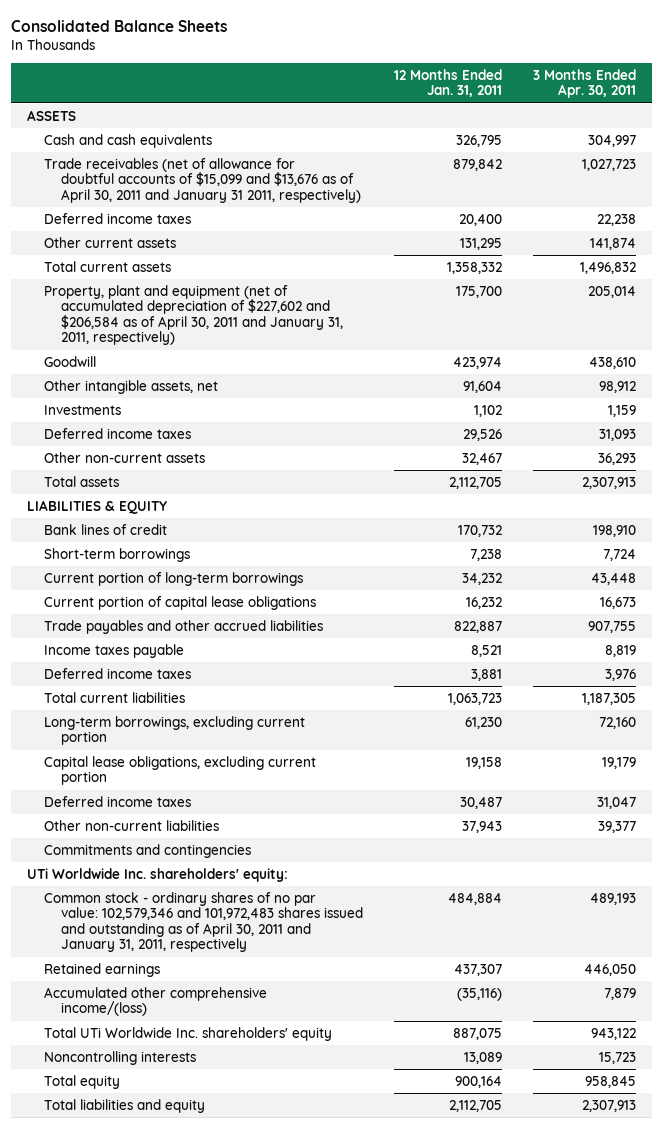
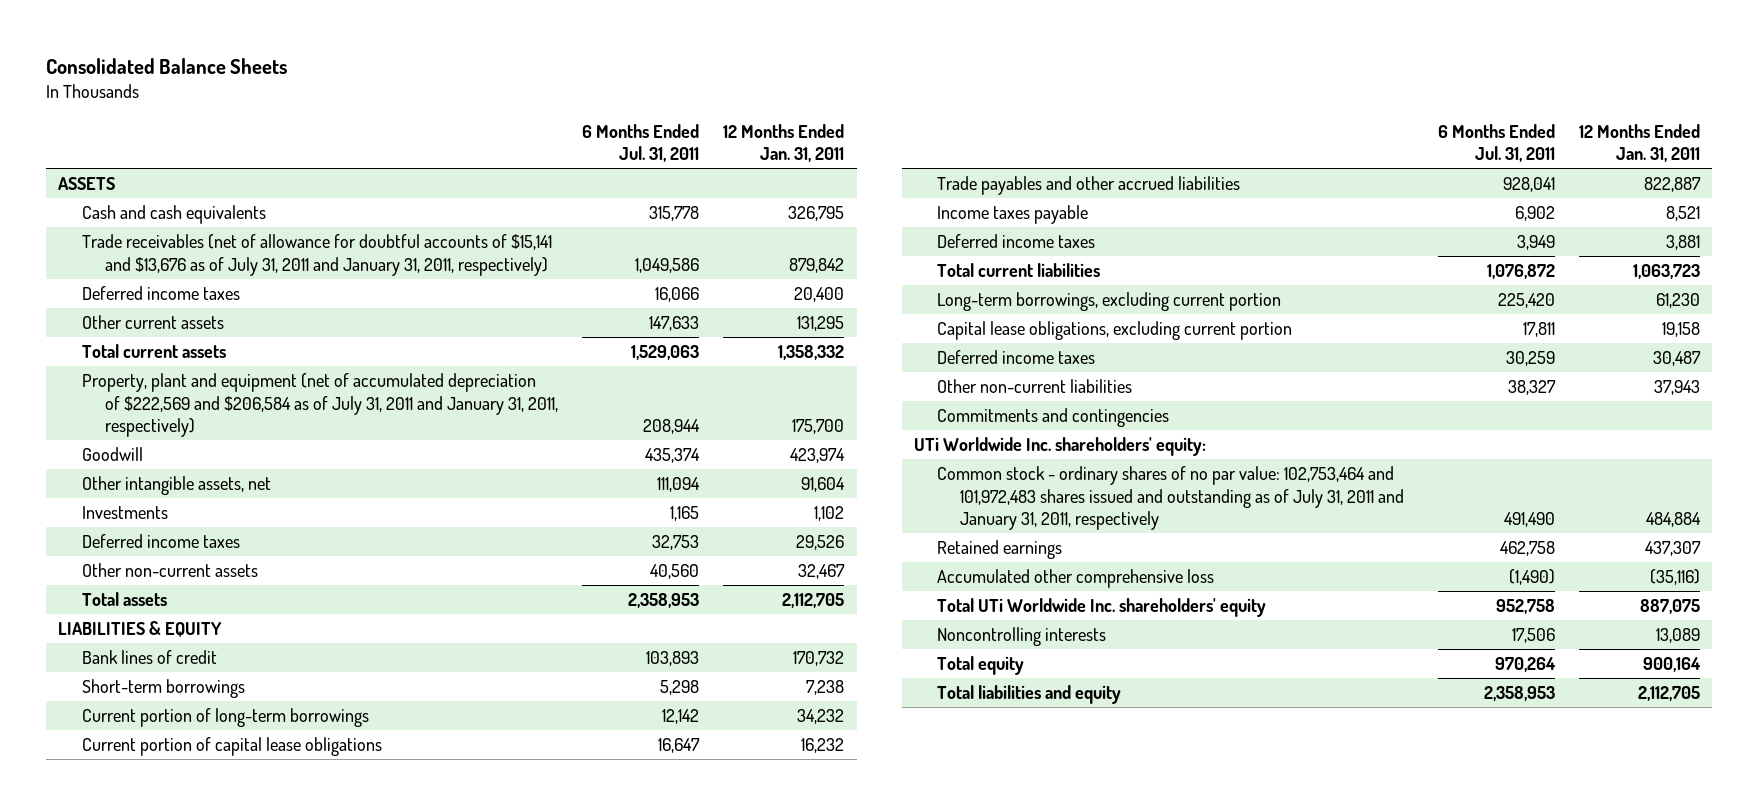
- | 12 Months Ended Jan. 31, 2011 | 3 Months Ended Apr. 30, 2011
+ | 6 Months Ended Jul. 31, 2011 | 12 Months Ended Jan. 31, 2011
- Trade receivables (net of allowance for doubtful accounts of $15,099 and $13,676 as of April 30, 2011 and January 31 2011, respectively) | 879,842 | 1,027,723
+ Trade receivables (net of allowance for doubtful accounts of $15,141 and $13,676 as of July 31, 2011 and January 31, 2011, respectively) | 1,049,586 | 879,842
- Property, plant and equipment (net of accumulated depreciation of $227,602 and $206,584 as of April 30, 2011 and January 31, 2011, respectively) | 175,700 | 205,014
+ Property, plant and equipment (net of accumulated depreciation of $222,569 and $206,584 as of July 31, 2011 and January 31, 2011, respectively) | 208,944 | 175,700
- Common stock - ordinary shares of no par value: 102,579,346 and 101,972,483 shares issued and outstanding as of April 30, 2011 and January 31, 2011, respectively | 484,884 | 489,193
+ Common stock - ordinary shares of no par value: 102,753,464 and 101,972,483 shares issued and outstanding as of July 31, 2011 and January 31, 2011, respectively | 491,490 | 484,884
- Accumulated other comprehensive income/(loss) | (35,116) | 7,879
+ Accumulated other comprehensive loss | (1,490) | (35,116)

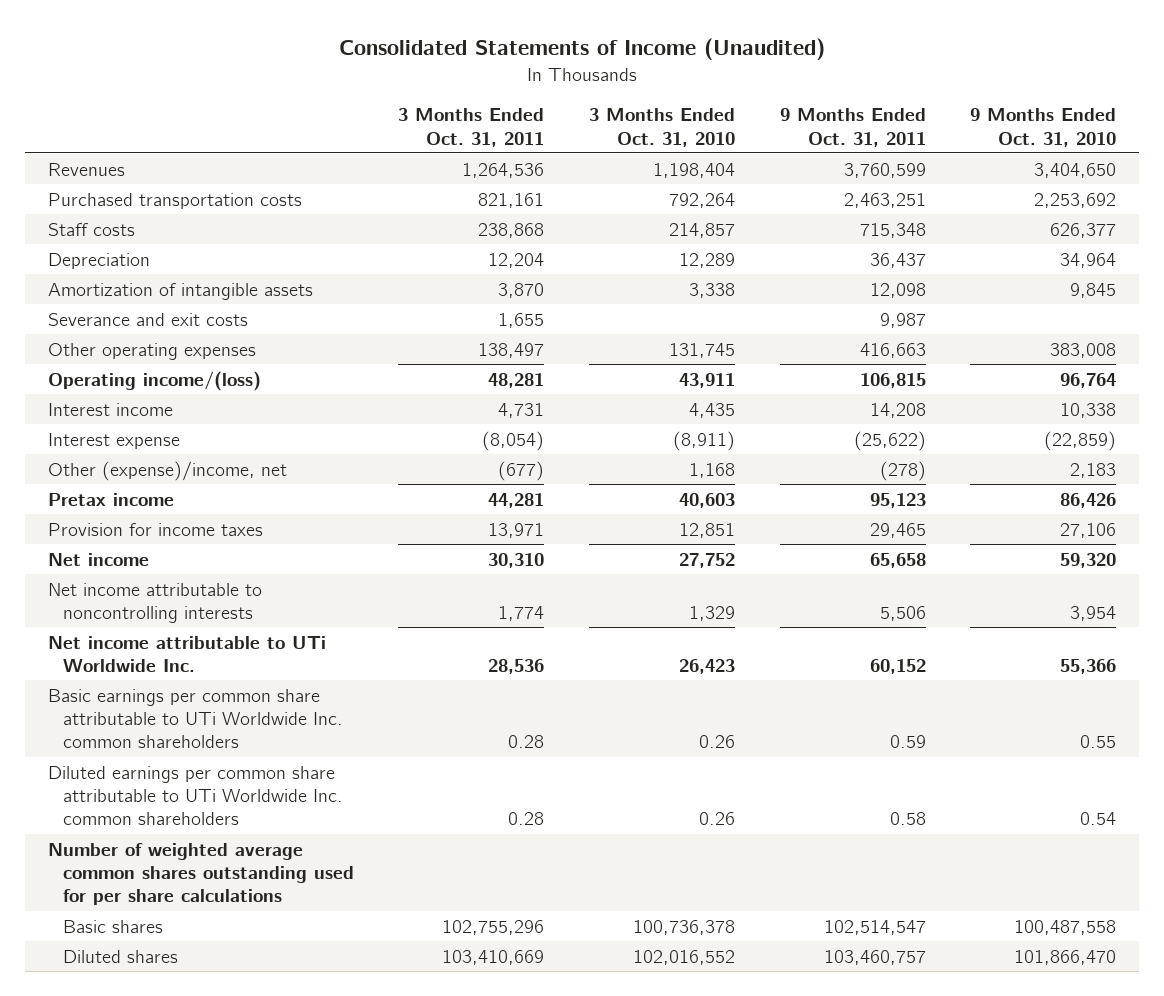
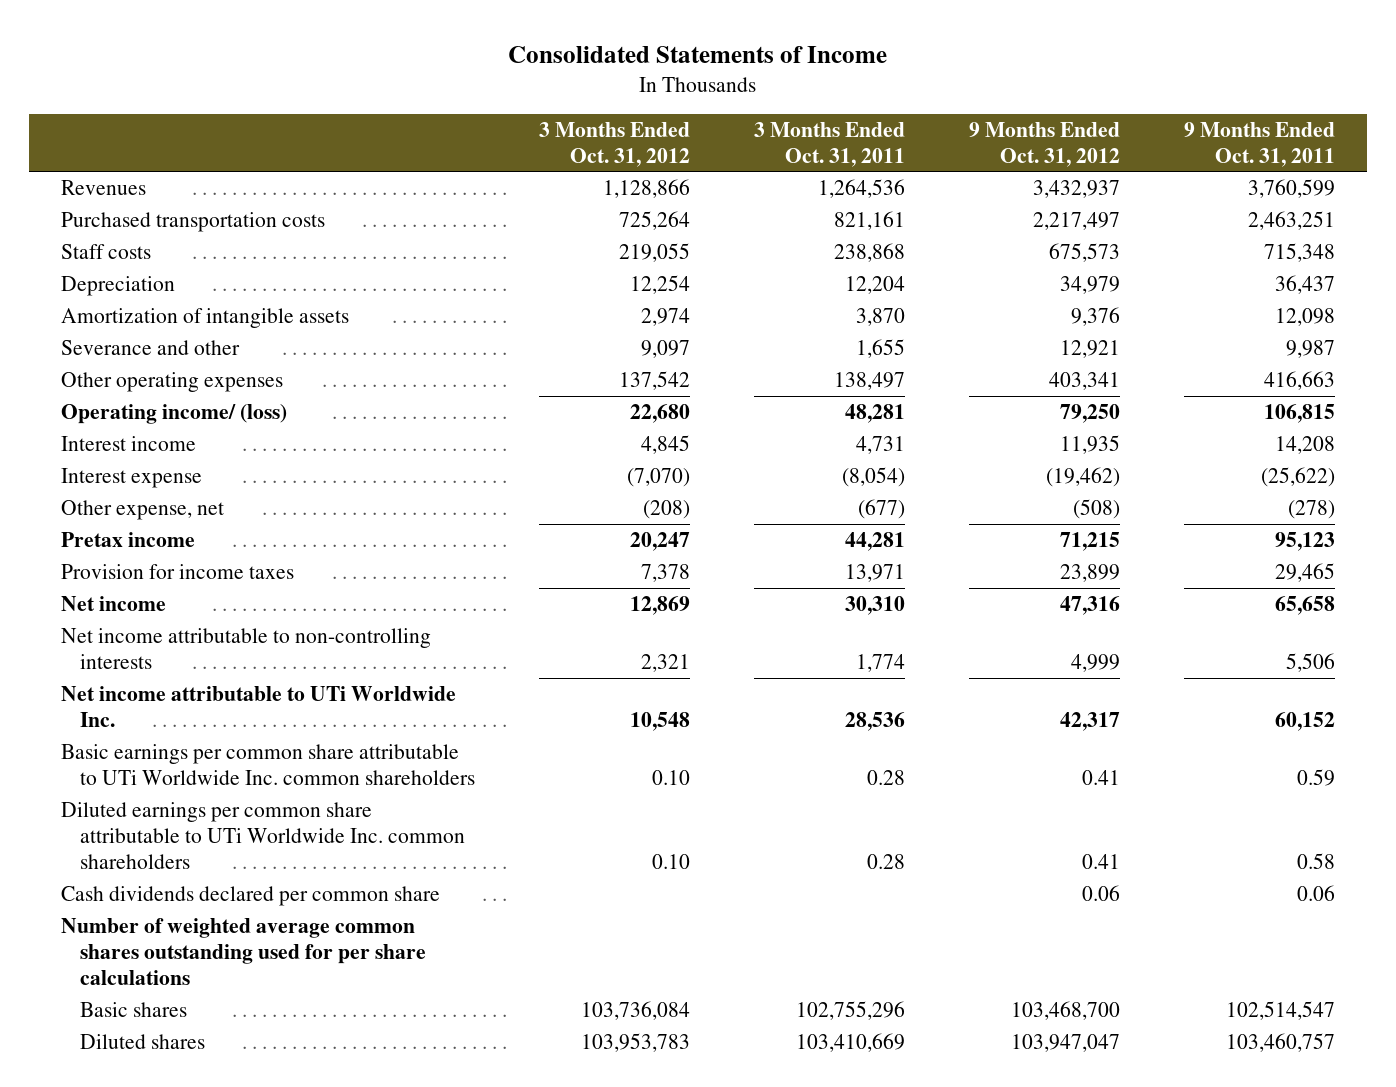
- Consolidated Statements of Income (Unaudited)
+ Consolidated Statements of Income
- | 3 Months Ended Oct. 31, 2011 | 3 Months Ended Oct. 31, 2010 | 9 Months Ended Oct. 31, 2011 | 9 Months Ended Oct. 31, 2010
+ | 3 Months Ended Oct. 31, 2012 | 3 Months Ended Oct. 31, 2011 | 9 Months Ended Oct. 31, 2012 | 9 Months Ended Oct. 31, 2011
- Severance and exit costs | 1,655 | | 9,987 |
+ Severance and other | 9,097 | 1,655 | 12,921 | 9,987
- Operating income/(loss) | 48,281 | 43,911 | 106,815 | 96,764
+ Operating income/ (loss) | 22,680 | 48,281 | 79,250 | 106,815
- Other (expense)/income, net | (677) | 1,168 | (278) | 2,183
+ Other expense, net | (208) | (677) | (508) | (278)
- Net income attributable to noncontrolling interests | 1,774 | 1,329 | 5,506 | 3,954
+ Net income attributable to non-controlling interests | 2,321 | 1,774 | 4,999 | 5,506
+ Cash dividends declared per common share | | | 0.06 | 0.06

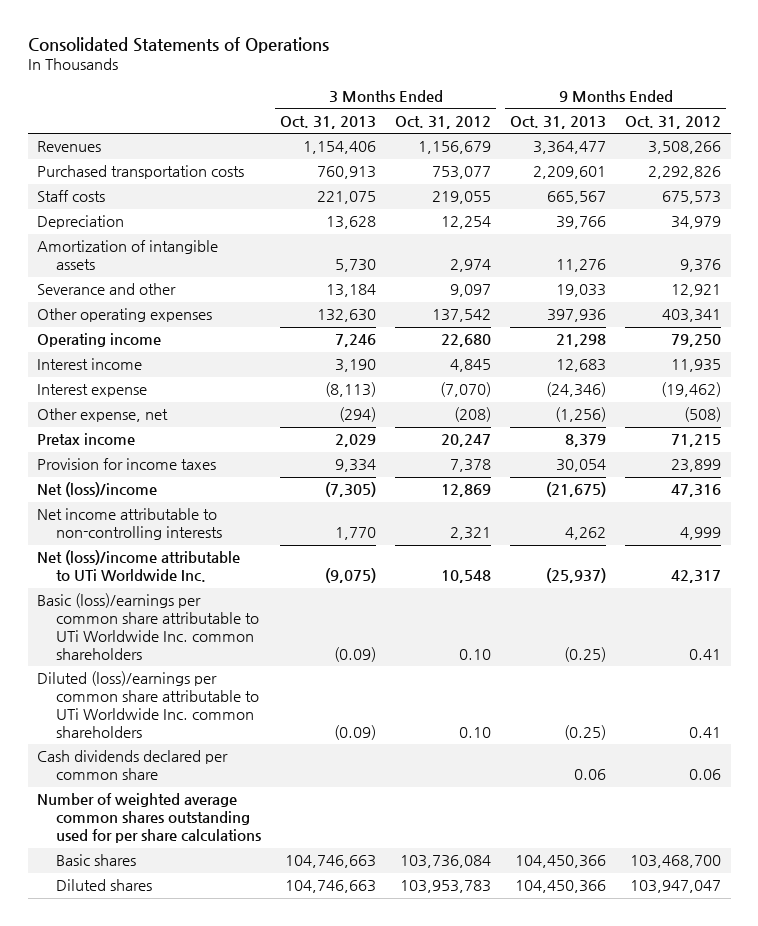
- Consolidated Statements of Income
+ Consolidated Statements of Operations
- | 3 Months Ended Oct. 31, 2012 | 3 Months Ended Oct. 31, 2011 | 9 Months Ended Oct. 31, 2012 | 9 Months Ended Oct. 31, 2011
+ | 3 Months Ended Oct. 31, 2013 | 3 Months Ended Oct. 31, 2012 | 9 Months Ended Oct. 31, 2013 | 9 Months Ended Oct. 31, 2012
- Revenues | 1,128,866 | 1,264,536 | 3,432,937 | 3,760,599
- Purchased transportation costs | 725,264 | 821,161 | 2,217,497 | 2,463,251
+ Revenues | 1,154,406 | 1,156,679 | 3,364,477 | 3,508,266
+ Purchased transportation costs | 760,913 | 753,077 | 2,209,601 | 2,292,826
- Operating income/ (loss) | 22,680 | 48,281 | 79,250 | 106,815
+ Operating income | 7,246 | 22,680 | 21,298 | 79,250
- Net income | 12,869 | 30,310 | 47,316 | 65,658
+ Net (loss)/income | (7,305) | 12,869 | (21,675) | 47,316
- Net income attributable to UTi Worldwide Inc. | 10,548 | 28,536 | 42,317 | 60,152
- Basic earnings per common share attributable to UTi Worldwide Inc. common shareholders | 0.10 | 0.28 | 0.41 | 0.59
- Diluted earnings per common share attributable to UTi Worldwide Inc. common shareholders | 0.10 | 0.28 | 0.41 | 0.58
+ Net (loss)/income attributable to UTi Worldwide Inc. | (9,075) | 10,548 | (25,937) | 42,317
+ Basic (loss)/earnings per common share attributable to UTi Worldwide Inc. common shareholders | (0.09) | 0.10 | (0.25) | 0.41
+ Diluted (loss)/earnings per common share attributable to UTi Worldwide Inc. common shareholders | (0.09) | 0.10 | (0.25) | 0.41

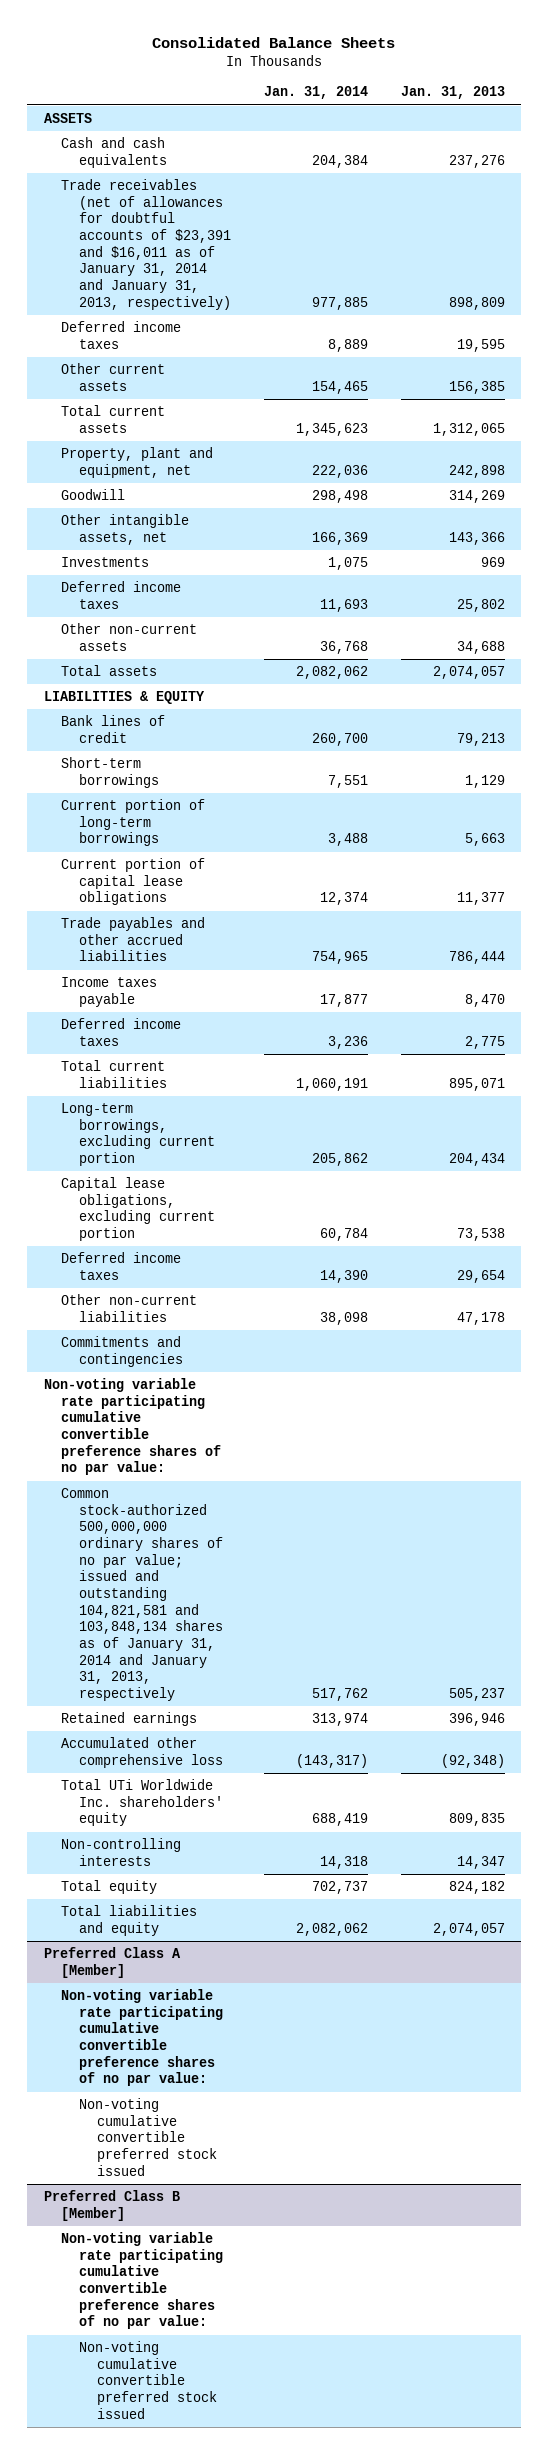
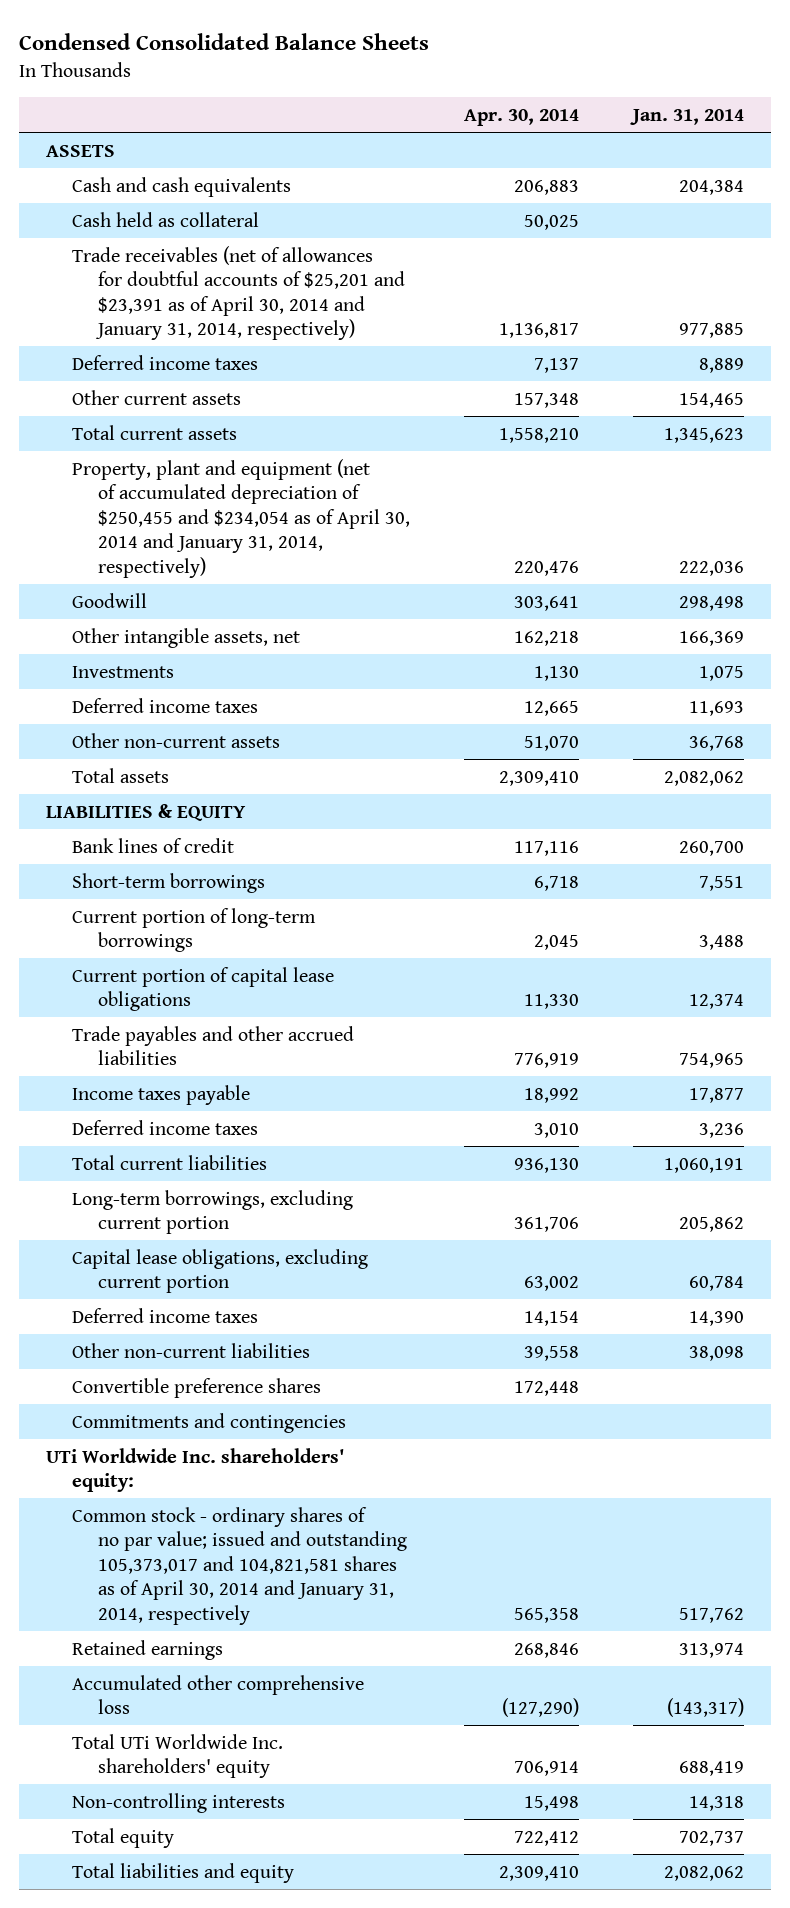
- Consolidated Balance Sheets
+ Condensed Consolidated Balance Sheets
- | Jan. 31, 2014 | Jan. 31, 2013
+ | Apr. 30, 2014 | Jan. 31, 2014
- Trade receivables (net of allowances for doubtful accounts of $23,391 and $16,011 as of January 31, 2014 and January 31, 2013, respectively) | 977,885 | 898,809
+ Cash held as collateral | 50,025 |
+ Trade receivables (net of allowances for doubtful accounts of $25,201 and $23,391 as of April 30, 2014 and January 31, 2014, respectively) | 1,136,817 | 977,885
- Property, plant and equipment, net | 222,036 | 242,898
+ Property, plant and equipment (net of accumulated depreciation of $250,455 and $234,054 as of April 30, 2014 and January 31, 2014, respectively) | 220,476 | 222,036
+ Convertible preference shares | 172,448 |
- Non-voting variable rate participating cumulative convertible preference shares of no par value:
- Common stock-authorized 500,000,000 ordinary shares of no par value; issued and outstanding 104,821,581 and 103,848,134 shares as of January 31, 2014 and January 31, 2013, respectively | 517,762 | 505,237
+ UTi Worldwide Inc. shareholders' equity:
+ Common stock - ordinary shares of no par value; issued and outstanding 105,373,017 and 104,821,581 shares as of April 30, 2014 and January 31, 2014, respectively | 565,358 | 517,762
- Preferred Class A [Member]
- Non-voting variable rate participating cumulative convertible preference shares of no par value:
- Non-voting cumulative convertible preferred stock issued
- Preferred Class B [Member]
- Non-voting variable rate participating cumulative convertible preference shares of no par value:
- Non-voting cumulative convertible preferred stock issued

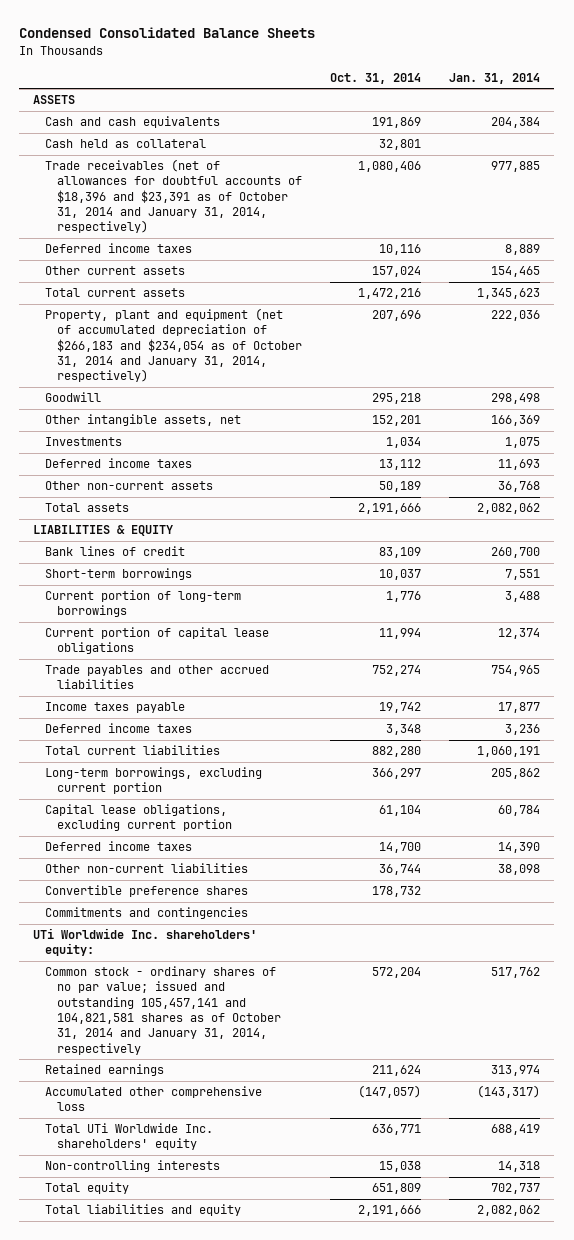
- | Apr. 30, 2014 | Jan. 31, 2014
+ | Oct. 31, 2014 | Jan. 31, 2014
- Trade receivables (net of allowances for doubtful accounts of $25,201 and $23,391 as of April 30, 2014 and January 31, 2014, respectively) | 1,136,817 | 977,885
+ Trade receivables (net of allowances for doubtful accounts of $18,396 and $23,391 as of October 31, 2014 and January 31, 2014, respectively) | 1,080,406 | 977,885
- Property, plant and equipment (net of accumulated depreciation of $250,455 and $234,054 as of April 30, 2014 and January 31, 2014, respectively) | 220,476 | 222,036
+ Property, plant and equipment (net of accumulated depreciation of $266,183 and $234,054 as of October 31, 2014 and January 31, 2014, respectively) | 207,696 | 222,036
- Common stock - ordinary shares of no par value; issued and outstanding 105,373,017 and 104,821,581 shares as of April 30, 2014 and January 31, 2014, respectively | 565,358 | 517,762
+ Common stock - ordinary shares of no par value; issued and outstanding 105,457,141 and 104,821,581 shares as of October 31, 2014 and January 31, 2014, respectively | 572,204 | 517,762

